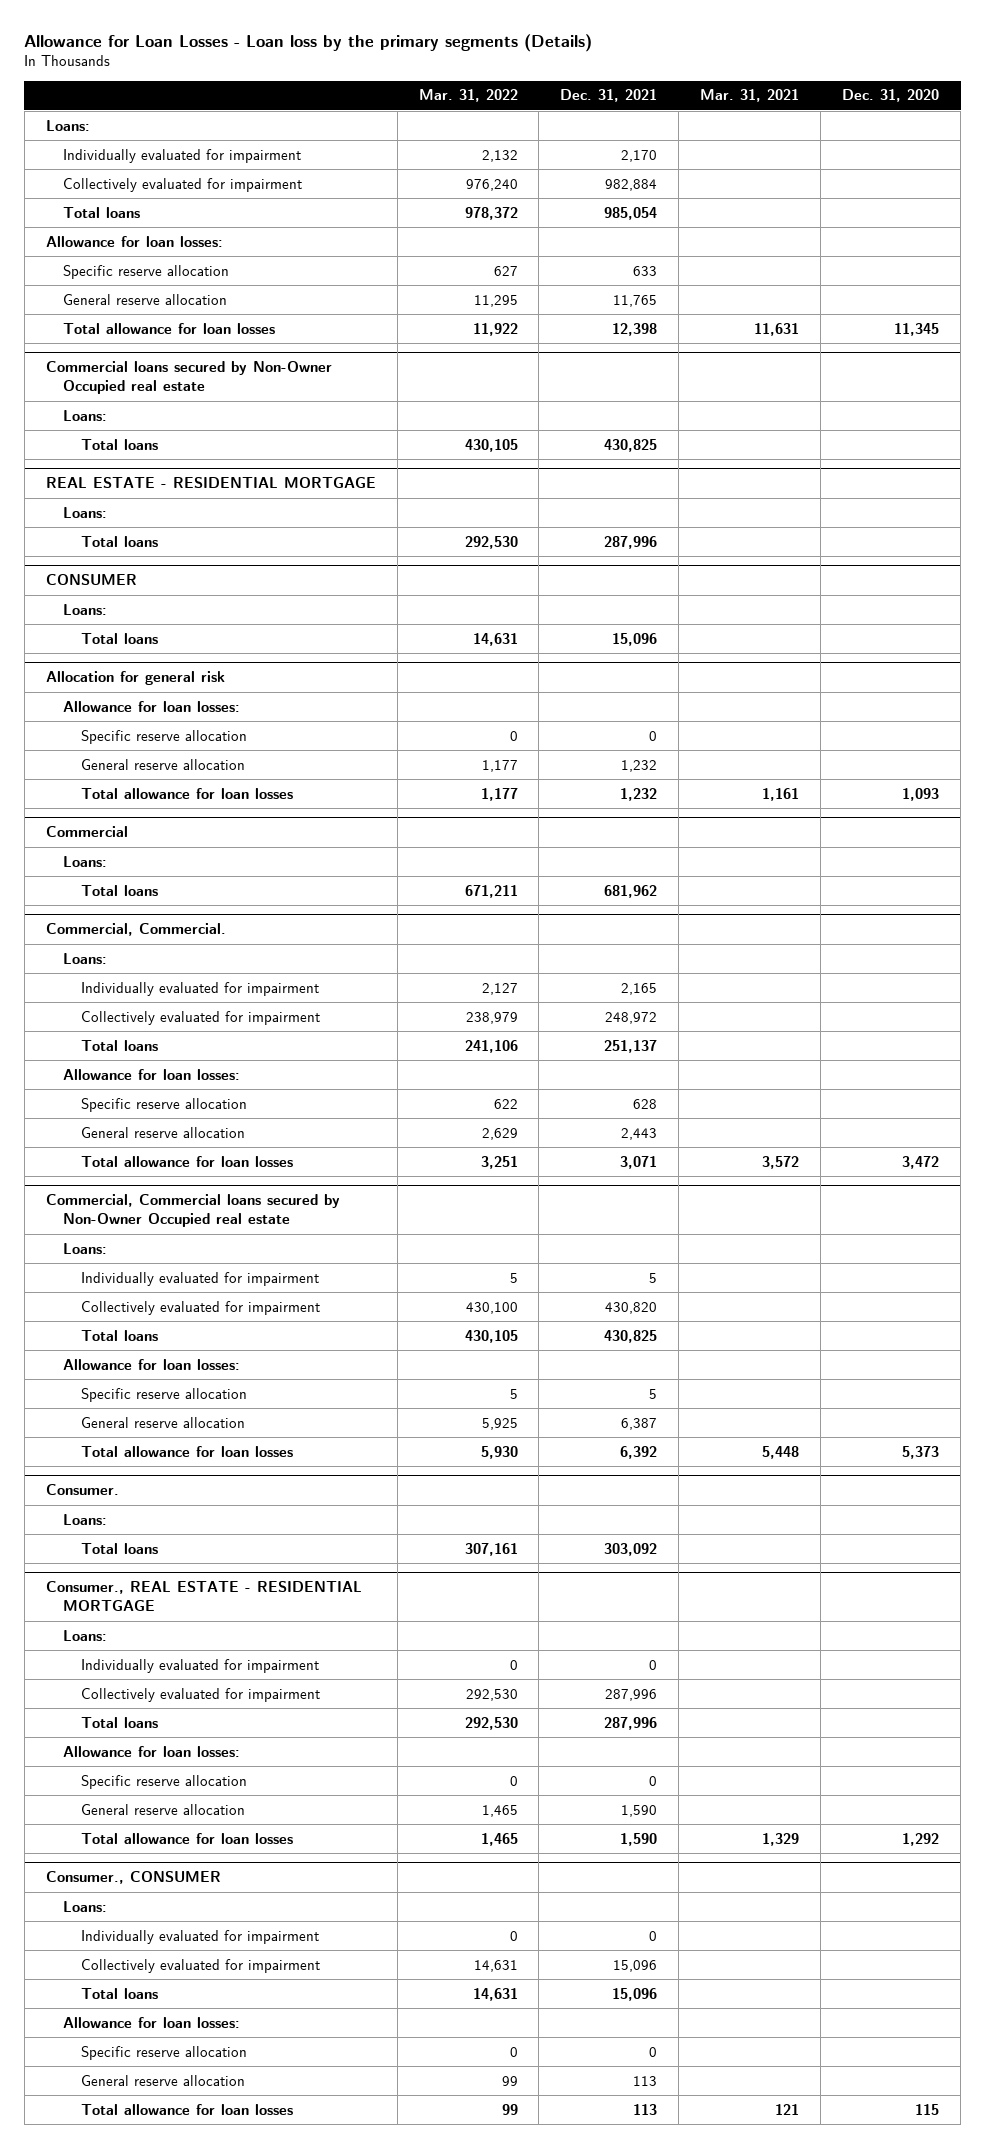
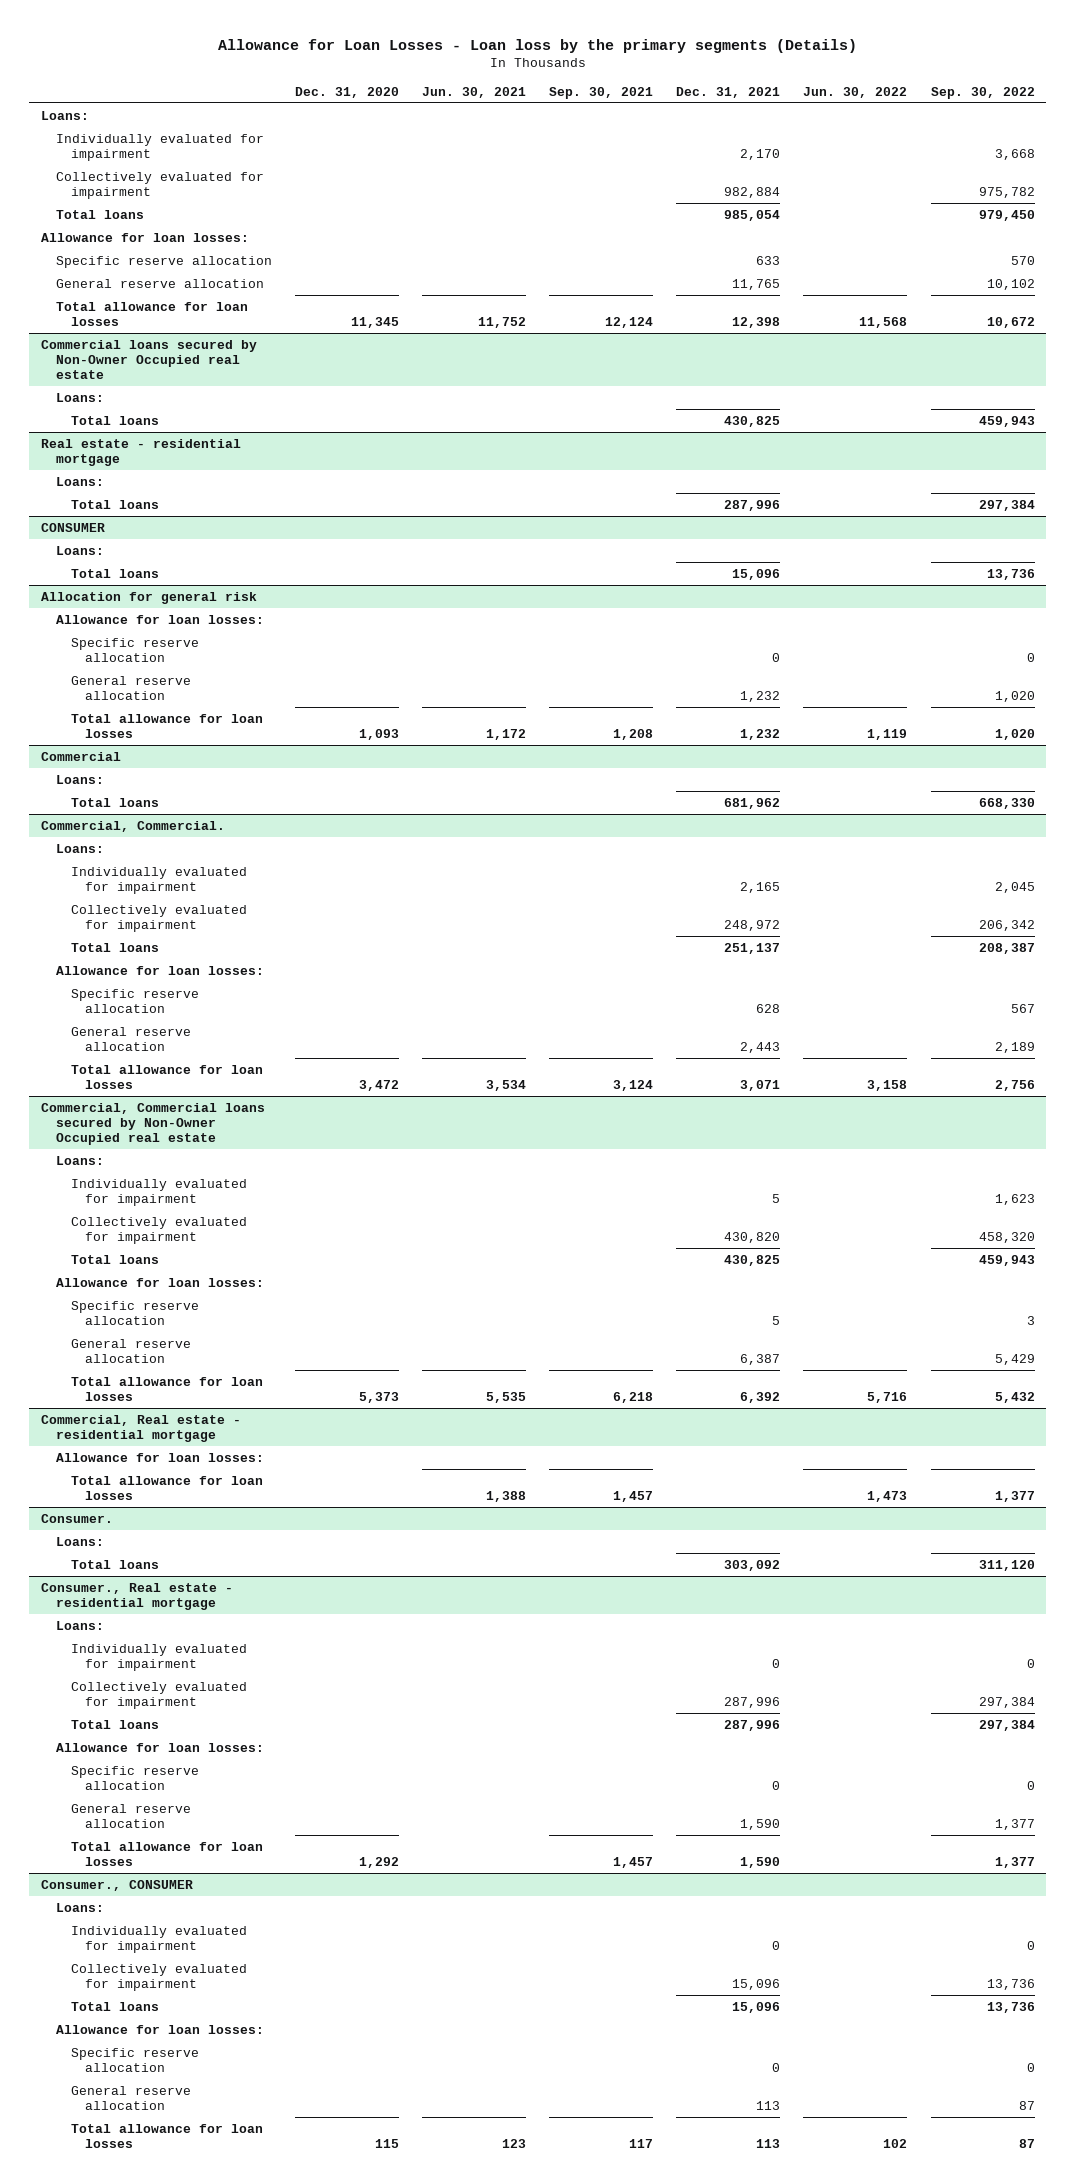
- | Mar. 31, 2022 | Dec. 31, 2021 | Mar. 31, 2021 | Dec. 31, 2020
+ | Dec. 31, 2020 | Jun. 30, 2021 | Sep. 30, 2021 | Dec. 31, 2021 | Jun. 30, 2022 | Sep. 30, 2022
- REAL ESTATE - RESIDENTIAL MORTGAGE
+ Real estate - residential mortgage
+ Commercial, Real estate - residential mortgage
+ Allowance for loan losses:
+ Total allowance for loan losses | | 1,388 | 1,457 | | 1,473 | 1,377
- Consumer., REAL ESTATE - RESIDENTIAL MORTGAGE
+ Consumer., Real estate - residential mortgage

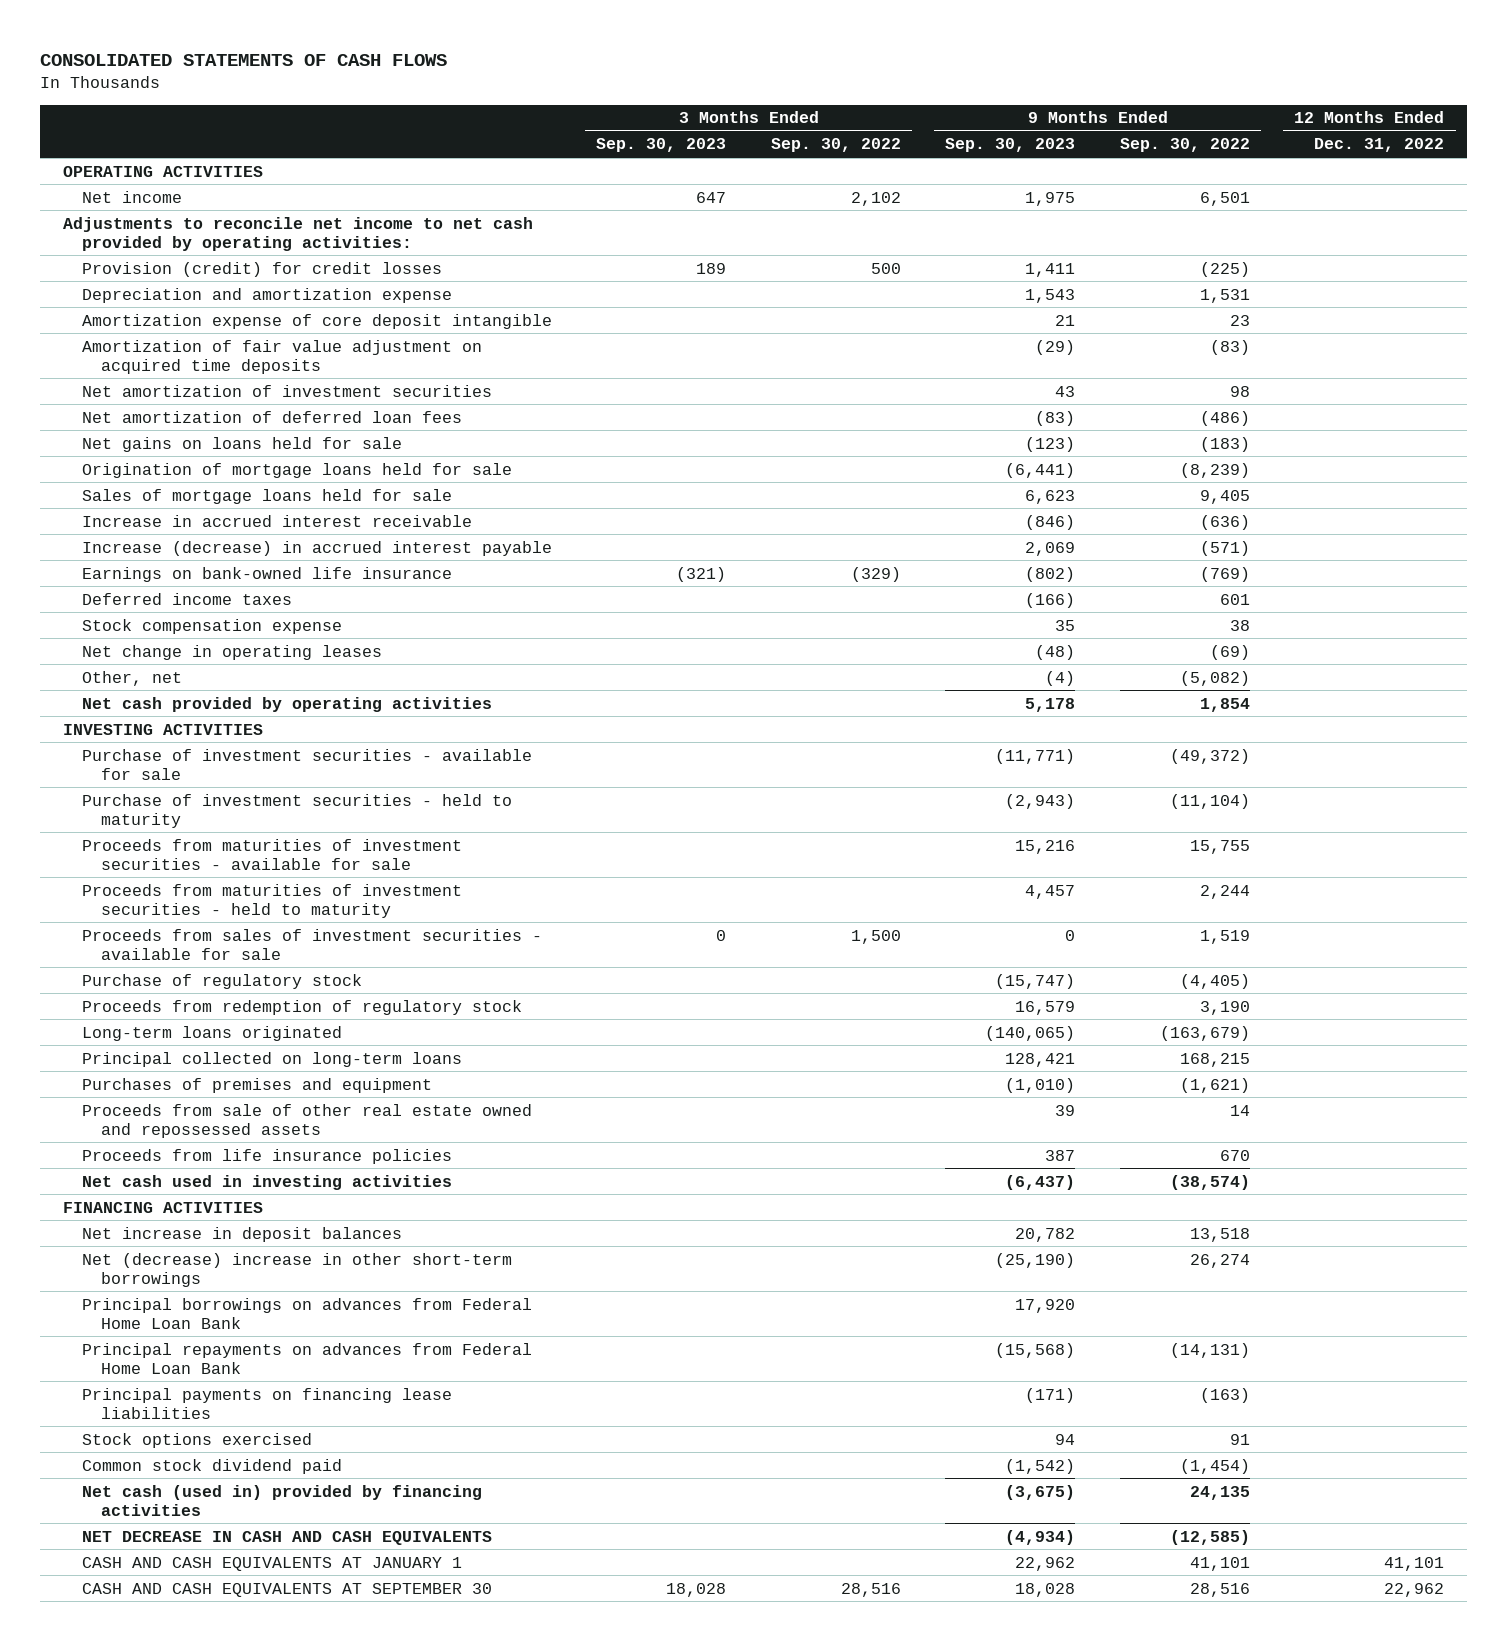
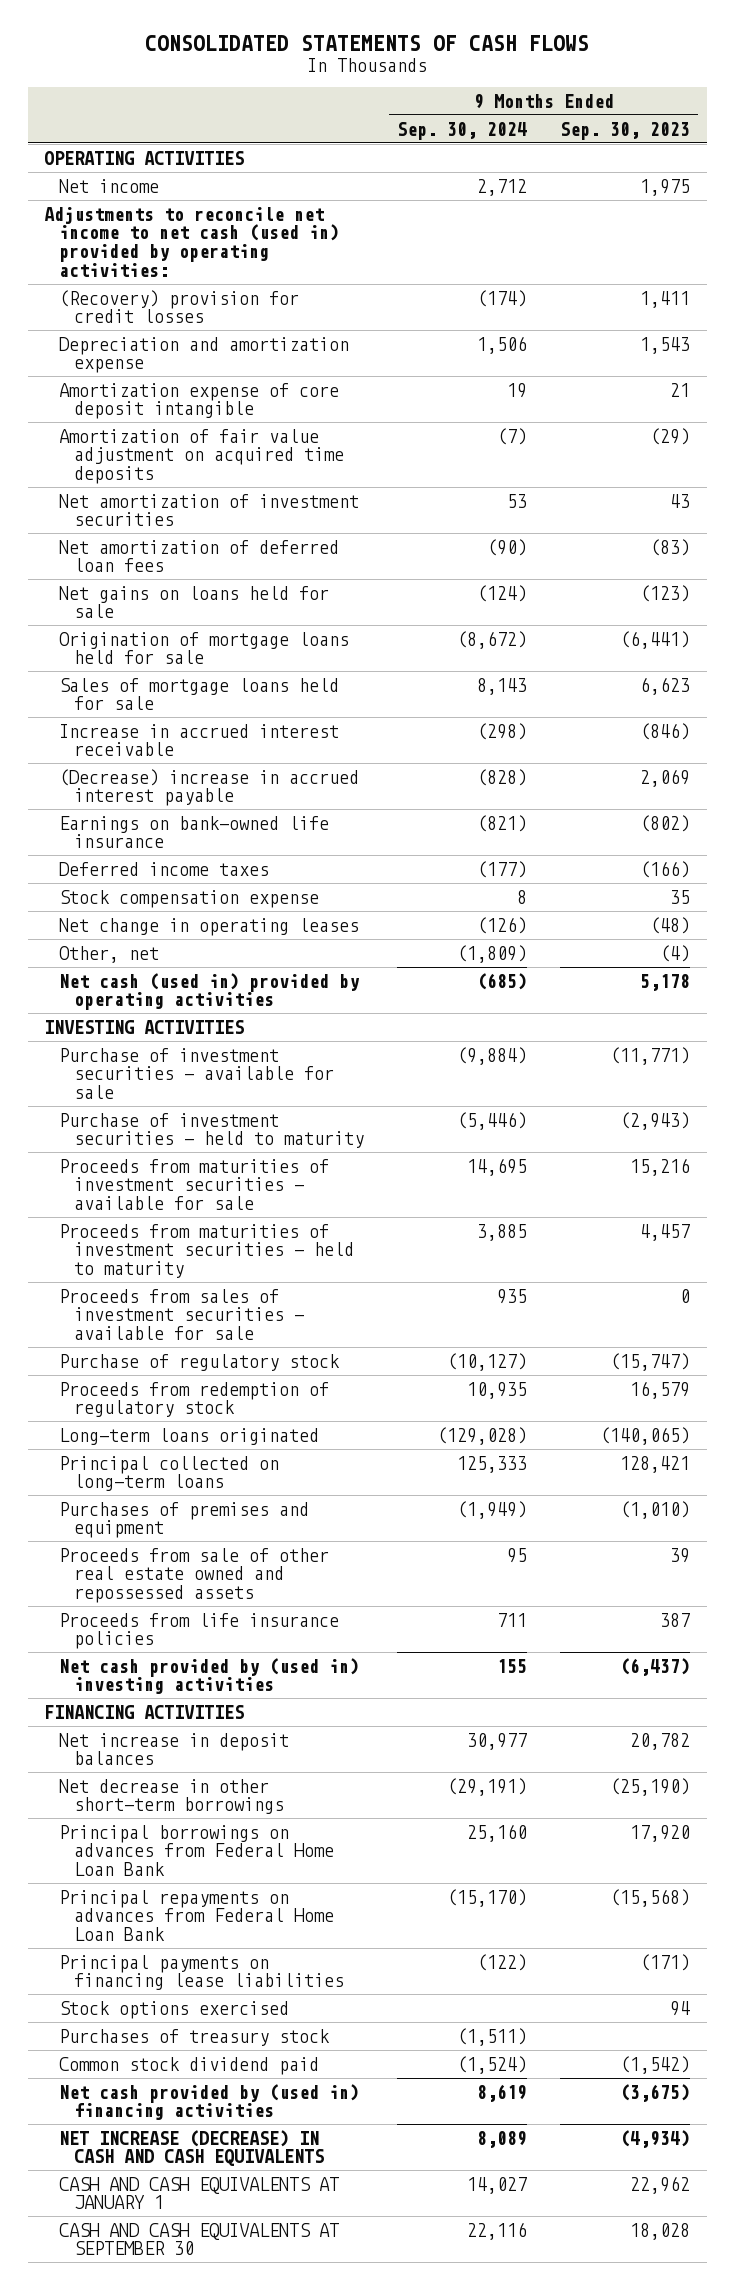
- | 3 Months Ended Sep. 30, 2023 | 3 Months Ended Sep. 30, 2022 | 9 Months Ended Sep. 30, 2023 | 9 Months Ended Sep. 30, 2022 | 12 Months Ended Dec. 31, 2022
+ | 9 Months Ended Sep. 30, 2024 | 9 Months Ended Sep. 30, 2023
- Adjustments to reconcile net income to net cash provided by operating activities:
- Provision (credit) for credit losses | 189 | 500 | 1,411 | (225) |
+ Adjustments to reconcile net income to net cash (used in) provided by operating activities:
+ (Recovery) provision for credit losses | (174) | 1,411
- Increase (decrease) in accrued interest payable | | | 2,069 | (571) |
+ (Decrease) increase in accrued interest payable | (828) | 2,069
- Net cash provided by operating activities | | | 5,178 | 1,854 |
+ Net cash (used in) provided by operating activities | (685) | 5,178
- Net cash used in investing activities | | | (6,437) | (38,574) |
+ Net cash provided by (used in) investing activities | 155 | (6,437)
- Net (decrease) increase in other short-term borrowings | | | (25,190) | 26,274 |
+ Net decrease in other short-term borrowings | (29,191) | (25,190)
+ Purchases of treasury stock | (1,511) |
- Net cash (used in) provided by financing activities | | | (3,675) | 24,135 |
- NET DECREASE IN CASH AND CASH EQUIVALENTS | | | (4,934) | (12,585) |
+ Net cash provided by (used in) financing activities | 8,619 | (3,675)
+ NET INCREASE (DECREASE) IN CASH AND CASH EQUIVALENTS | 8,089 | (4,934)

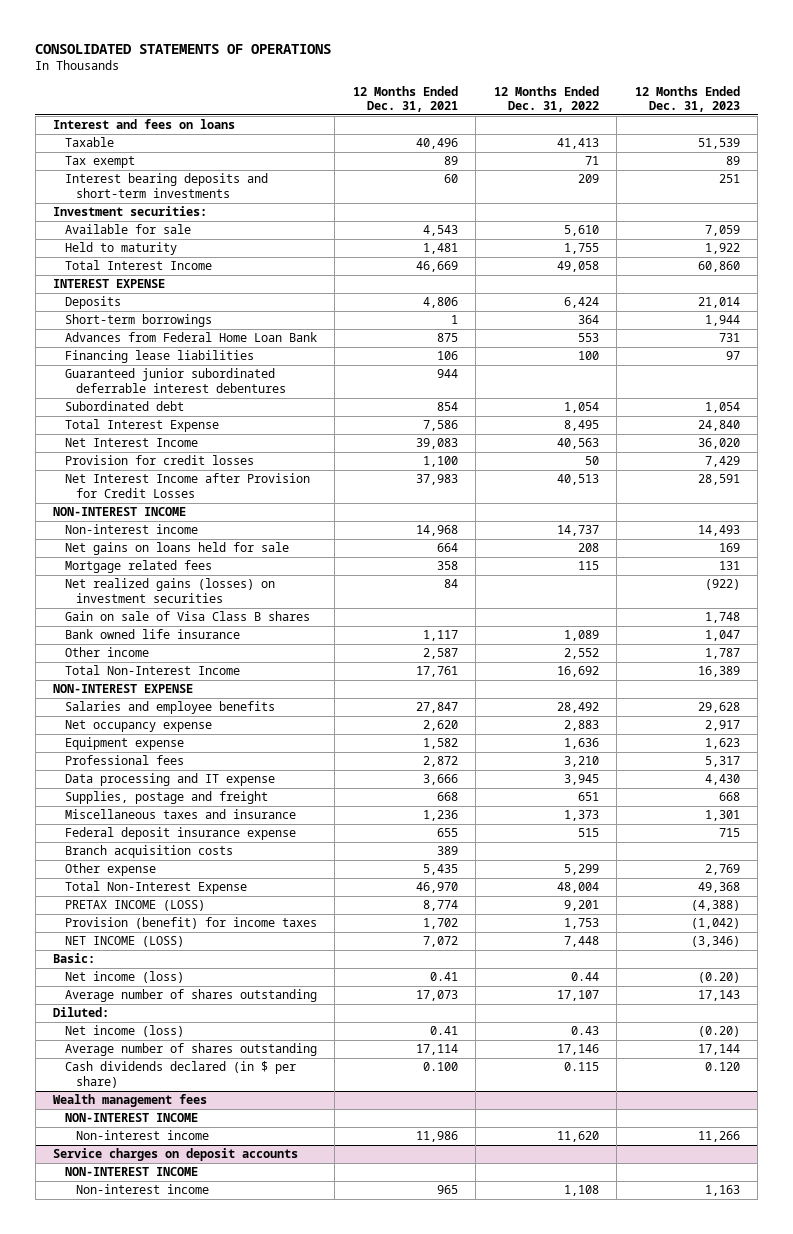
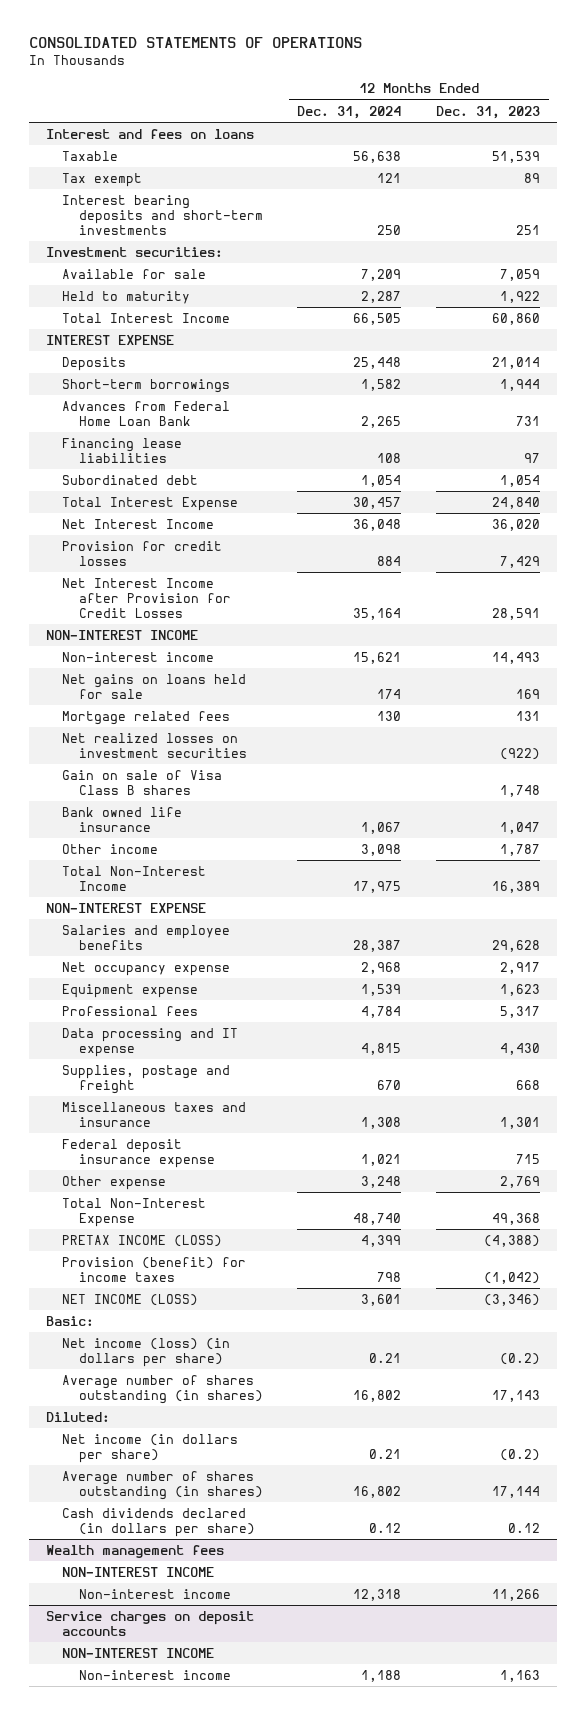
- | 12 Months Ended Dec. 31, 2021 | 12 Months Ended Dec. 31, 2022 | 12 Months Ended Dec. 31, 2023
+ | 12 Months Ended Dec. 31, 2024 | 12 Months Ended Dec. 31, 2023
- Guaranteed junior subordinated deferrable interest debentures | 944 | |
- Net realized gains (losses) on investment securities | 84 | | (922)
+ Net realized losses on investment securities | | (922)
- Branch acquisition costs | 389 | |
- Net income (loss) | 0.41 | 0.44 | (0.20)
- Average number of shares outstanding | 17,073 | 17,107 | 17,143
+ Net income (loss) (in dollars per share) | 0.21 | (0.2)
+ Average number of shares outstanding (in shares) | 16,802 | 17,143
- Net income (loss) | 0.41 | 0.43 | (0.20)
- Average number of shares outstanding | 17,114 | 17,146 | 17,144
- Cash dividends declared (in $ per share) | 0.100 | 0.115 | 0.120
+ Net income (in dollars per share) | 0.21 | (0.2)
+ Average number of shares outstanding (in shares) | 16,802 | 17,144
+ Cash dividends declared (in dollars per share) | 0.12 | 0.12

